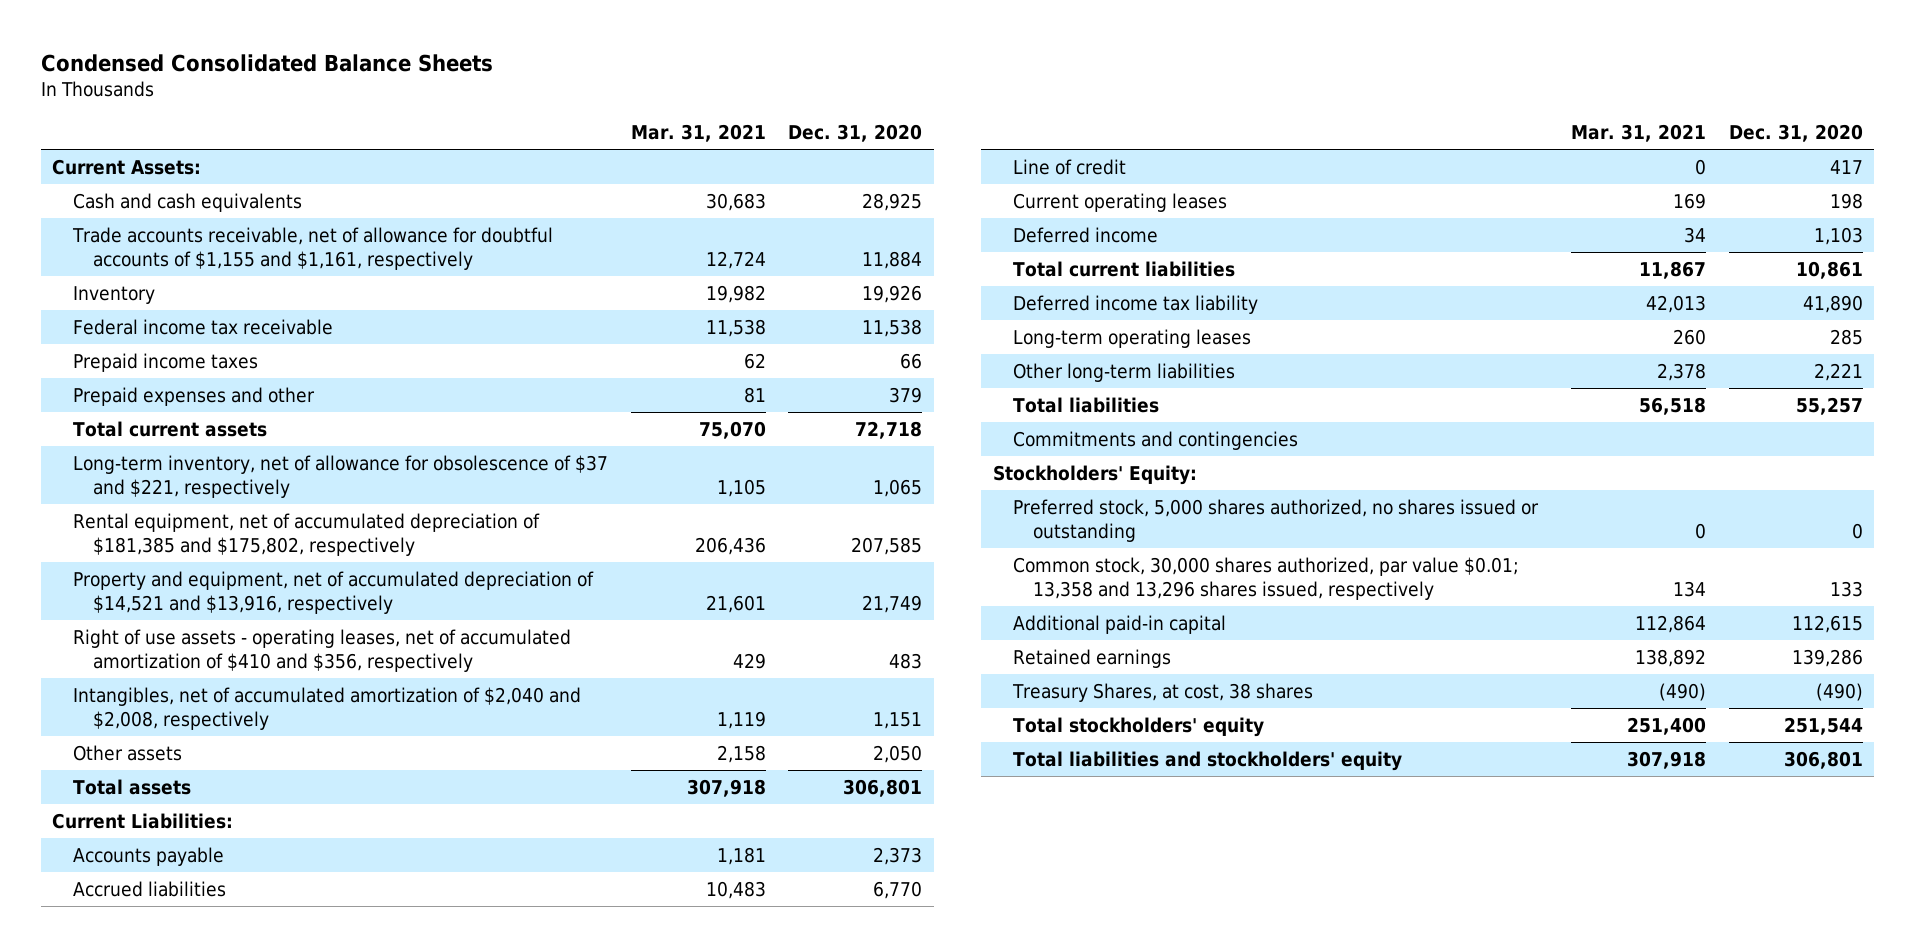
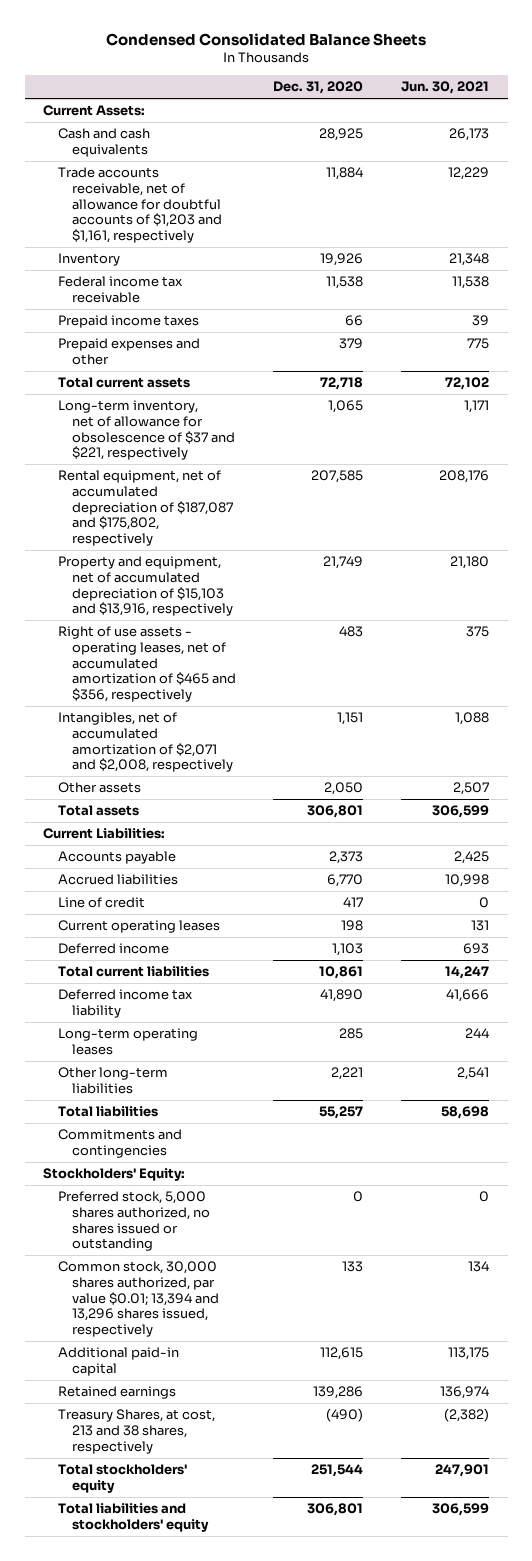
- | Mar. 31, 2021 | Dec. 31, 2020
+ | Dec. 31, 2020 | Jun. 30, 2021
- Trade accounts receivable, net of allowance for doubtful accounts of $1,155 and $1,161, respectively | 12,724 | 11,884
+ Trade accounts receivable, net of allowance for doubtful accounts of $1,203 and $1,161, respectively | 11,884 | 12,229
- Rental equipment, net of accumulated depreciation of $181,385 and $175,802, respectively | 206,436 | 207,585
- Property and equipment, net of accumulated depreciation of $14,521 and $13,916, respectively | 21,601 | 21,749
- Right of use assets - operating leases, net of accumulated amortization of $410 and $356, respectively | 429 | 483
- Intangibles, net of accumulated amortization of $2,040 and $2,008, respectively | 1,119 | 1,151
+ Rental equipment, net of accumulated depreciation of $187,087 and $175,802, respectively | 207,585 | 208,176
+ Property and equipment, net of accumulated depreciation of $15,103 and $13,916, respectively | 21,749 | 21,180
+ Right of use assets - operating leases, net of accumulated amortization of $465 and $356, respectively | 483 | 375
+ Intangibles, net of accumulated amortization of $2,071 and $2,008, respectively | 1,151 | 1,088
- Common stock, 30,000 shares authorized, par value $0.01; 13,358 and 13,296 shares issued, respectively | 134 | 133
+ Common stock, 30,000 shares authorized, par value $0.01; 13,394 and 13,296 shares issued, respectively | 133 | 134
- Treasury Shares, at cost, 38 shares | (490) | (490)
+ Treasury Shares, at cost, 213 and 38 shares, respectively | (490) | (2,382)

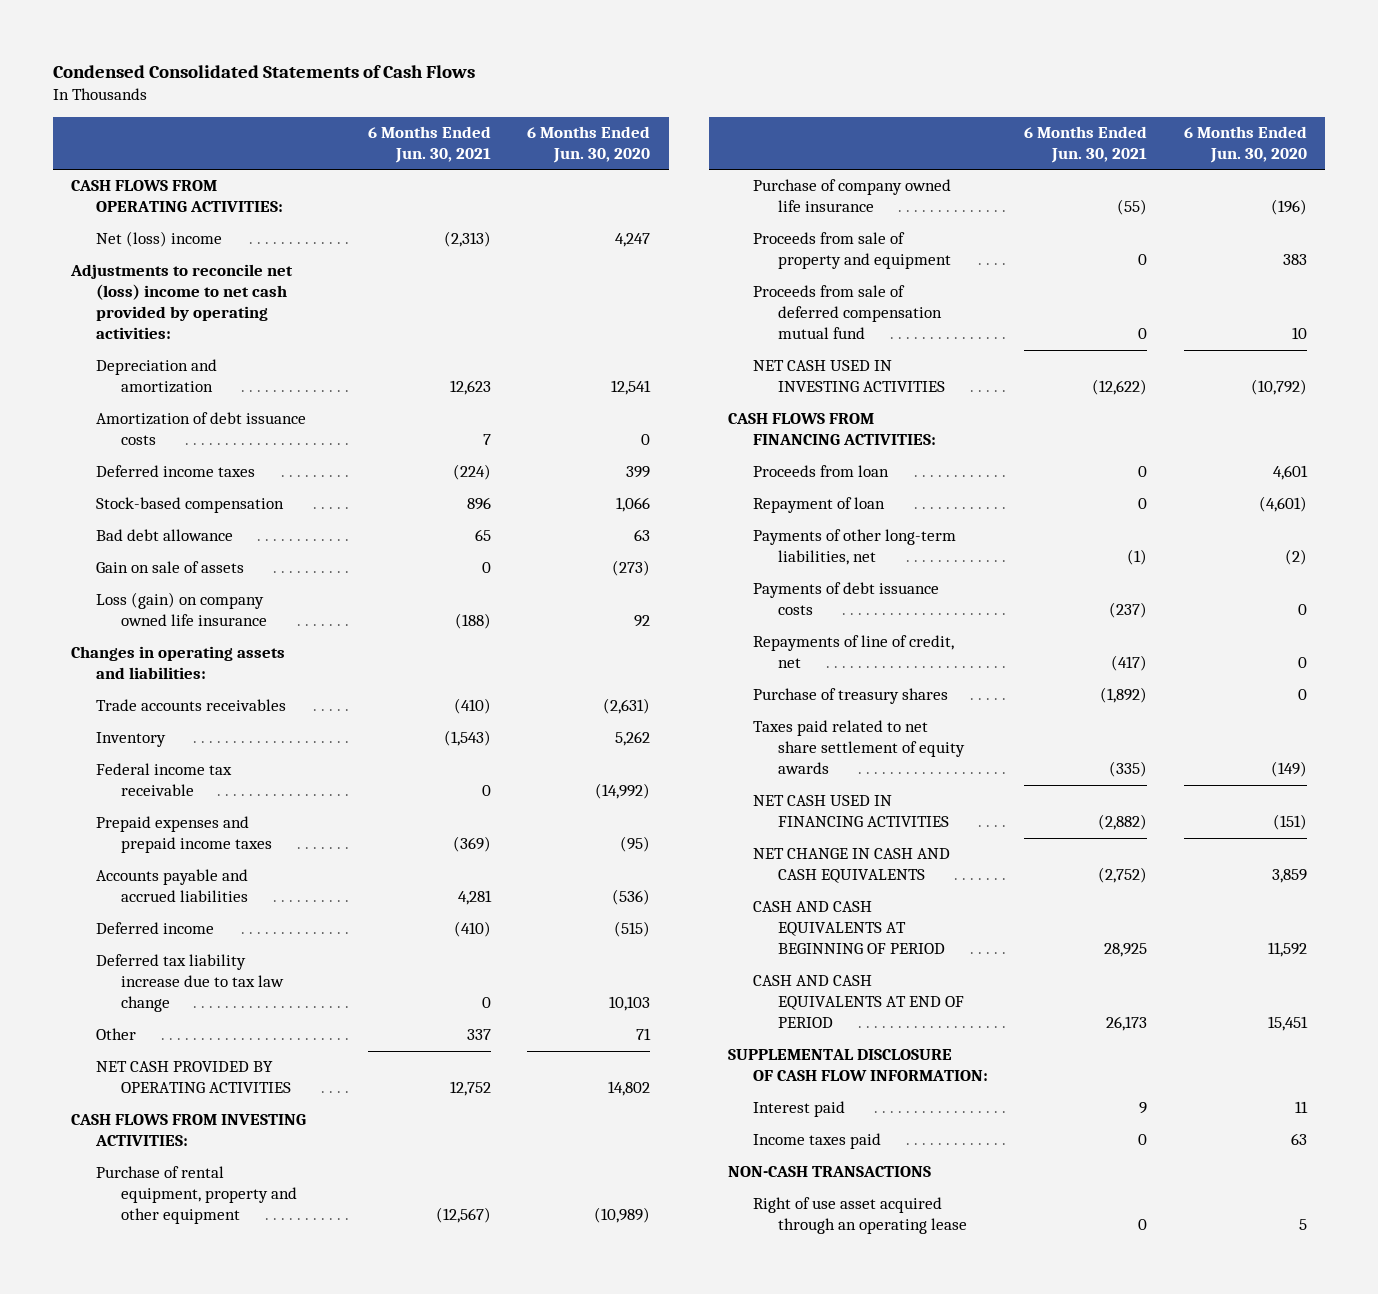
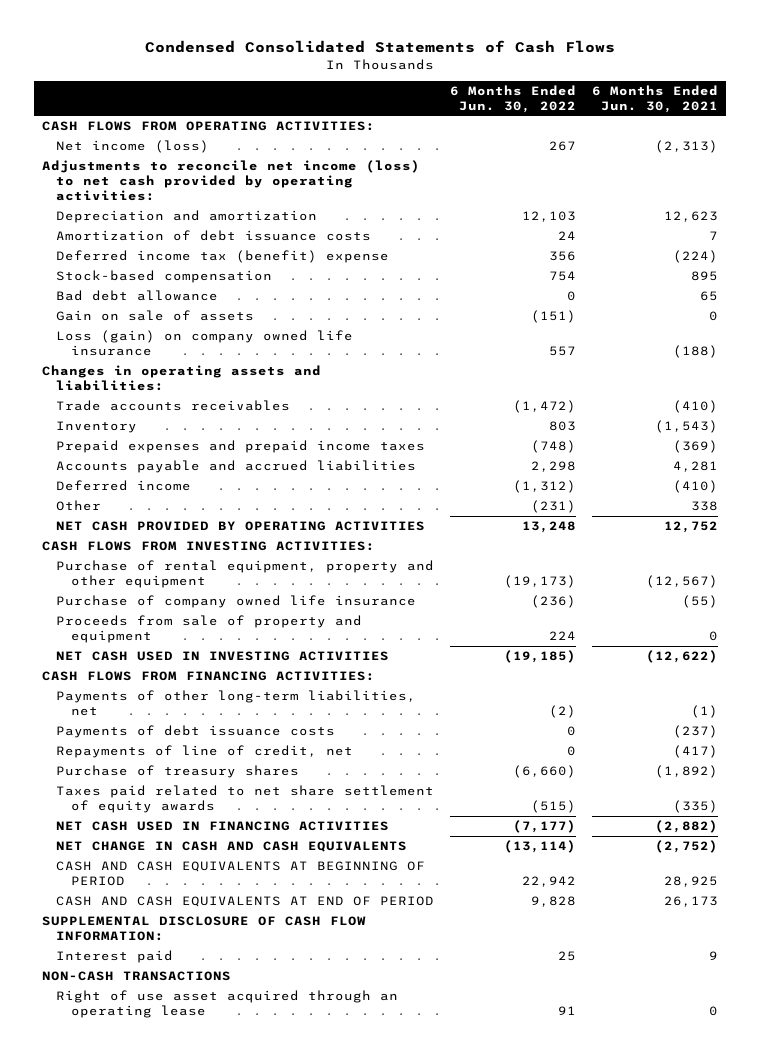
- | 6 Months Ended Jun. 30, 2021 | 6 Months Ended Jun. 30, 2020
+ | 6 Months Ended Jun. 30, 2022 | 6 Months Ended Jun. 30, 2021
- Net (loss) income | (2,313) | 4,247
- Adjustments to reconcile net (loss) income to net cash provided by operating activities:
+ Net income (loss) | 267 | (2,313)
+ Adjustments to reconcile net income (loss) to net cash provided by operating activities:
- Deferred income taxes | (224) | 399
- Stock-based compensation | 896 | 1,066
+ Deferred income tax (benefit) expense | 356 | (224)
+ Stock-based compensation | 754 | 895
- Federal income tax receivable | 0 | (14,992)
- Deferred tax liability increase due to tax law change | 0 | 10,103
- Other | 337 | 71
+ Other | (231) | 338
- Proceeds from sale of deferred compensation mutual fund | 0 | 10
- Proceeds from loan | 0 | 4,601
- Repayment of loan | 0 | (4,601)
- Income taxes paid | 0 | 63

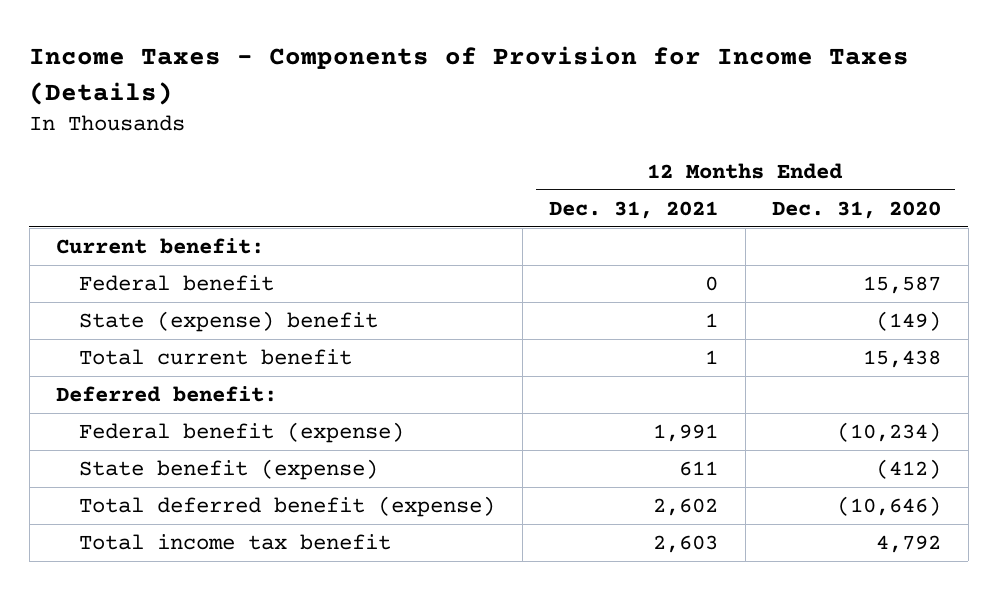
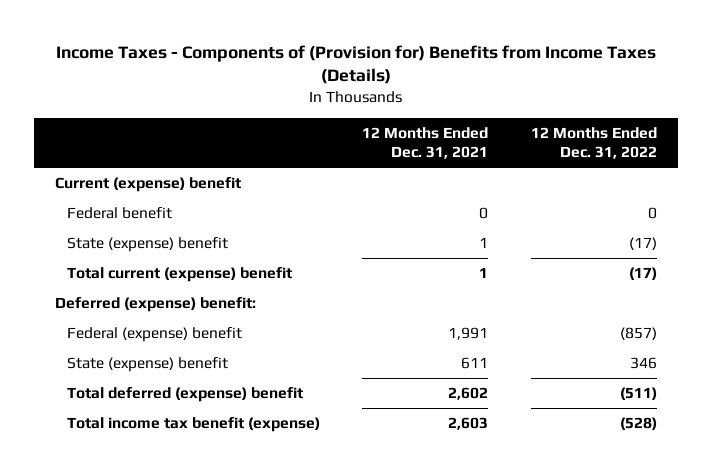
- Income Taxes - Components of Provision for Income Taxes (Details)
+ Income Taxes - Components of (Provision for) Benefits from Income Taxes (Details)
- | 12 Months Ended Dec. 31, 2021 | 12 Months Ended Dec. 31, 2020
+ | 12 Months Ended Dec. 31, 2021 | 12 Months Ended Dec. 31, 2022
- Current benefit:
+ Current (expense) benefit
- Total current benefit | 1 | 15,438
- Deferred benefit:
- Federal benefit (expense) | 1,991 | (10,234)
- State benefit (expense) | 611 | (412)
- Total deferred benefit (expense) | 2,602 | (10,646)
- Total income tax benefit | 2,603 | 4,792
+ Total current (expense) benefit | 1 | (17)
+ Deferred (expense) benefit:
+ Federal (expense) benefit | 1,991 | (857)
+ State (expense) benefit | 611 | 346
+ Total deferred (expense) benefit | 2,602 | (511)
+ Total income tax benefit (expense) | 2,603 | (528)

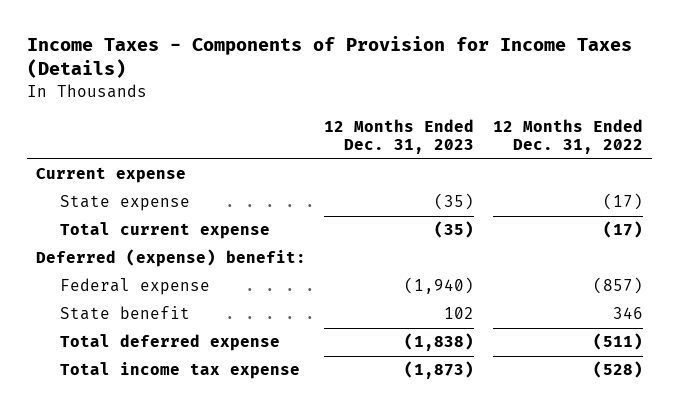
- Income Taxes - Components of (Provision for) Benefits from Income Taxes (Details)
+ Income Taxes - Components of Provision for Income Taxes (Details)
- | 12 Months Ended Dec. 31, 2021 | 12 Months Ended Dec. 31, 2022
+ | 12 Months Ended Dec. 31, 2023 | 12 Months Ended Dec. 31, 2022
- Current (expense) benefit
- Federal benefit | 0 | 0
- State (expense) benefit | 1 | (17)
- Total current (expense) benefit | 1 | (17)
+ Current expense
+ State expense | (35) | (17)
+ Total current expense | (35) | (17)
- Federal (expense) benefit | 1,991 | (857)
- State (expense) benefit | 611 | 346
- Total deferred (expense) benefit | 2,602 | (511)
- Total income tax benefit (expense) | 2,603 | (528)
+ Federal expense | (1,940) | (857)
+ State benefit | 102 | 346
+ Total deferred expense | (1,838) | (511)
+ Total income tax expense | (1,873) | (528)

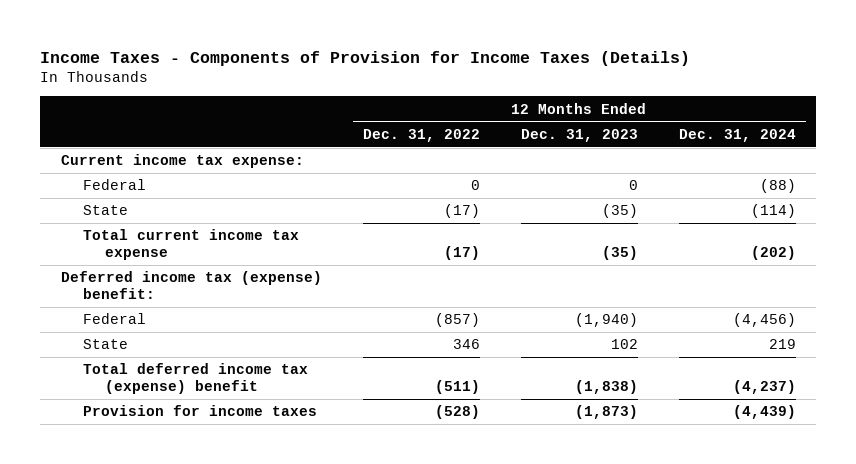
- | 12 Months Ended Dec. 31, 2023 | 12 Months Ended Dec. 31, 2022
+ | 12 Months Ended Dec. 31, 2022 | 12 Months Ended Dec. 31, 2023 | 12 Months Ended Dec. 31, 2024
- Current expense
- State expense | (35) | (17)
- Total current expense | (35) | (17)
- Deferred (expense) benefit:
- Federal expense | (1,940) | (857)
- State benefit | 102 | 346
- Total deferred expense | (1,838) | (511)
- Total income tax expense | (1,873) | (528)
+ Current income tax expense:
+ Federal | 0 | 0 | (88)
+ State | (17) | (35) | (114)
+ Total current income tax expense | (17) | (35) | (202)
+ Deferred income tax (expense) benefit:
+ Federal | (857) | (1,940) | (4,456)
+ State | 346 | 102 | 219
+ Total deferred income tax (expense) benefit | (511) | (1,838) | (4,237)
+ Provision for income taxes | (528) | (1,873) | (4,439)

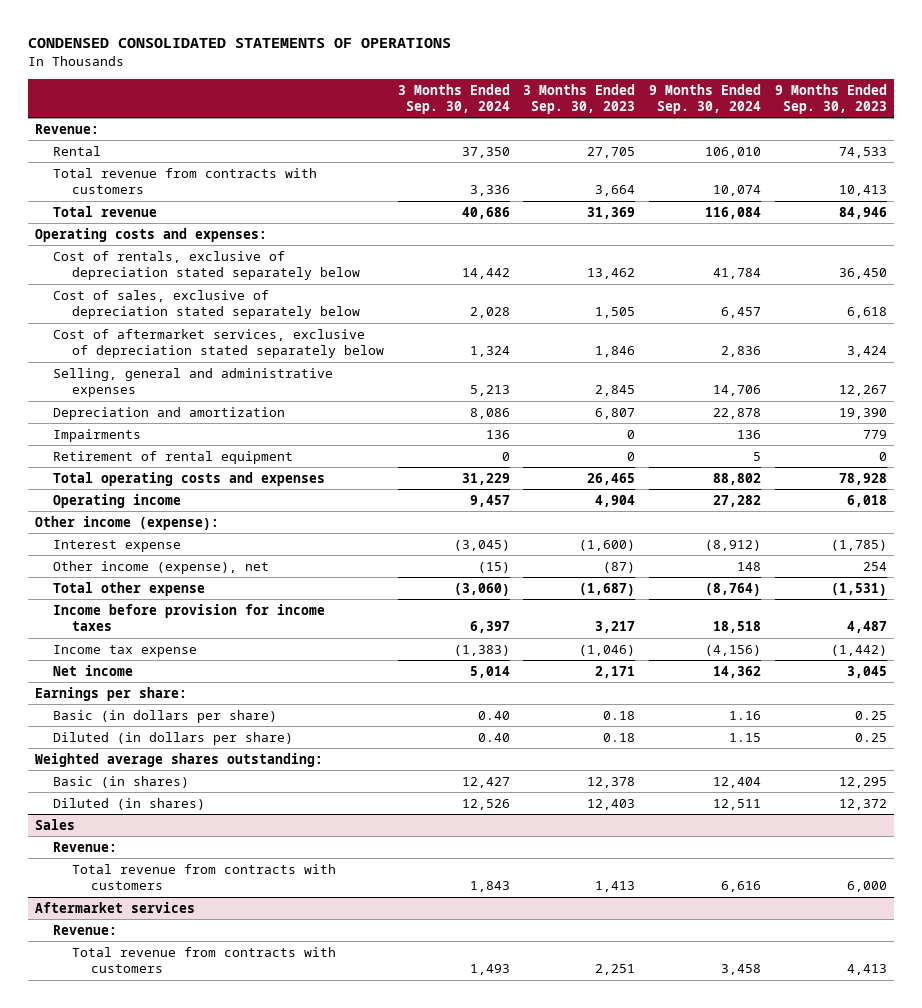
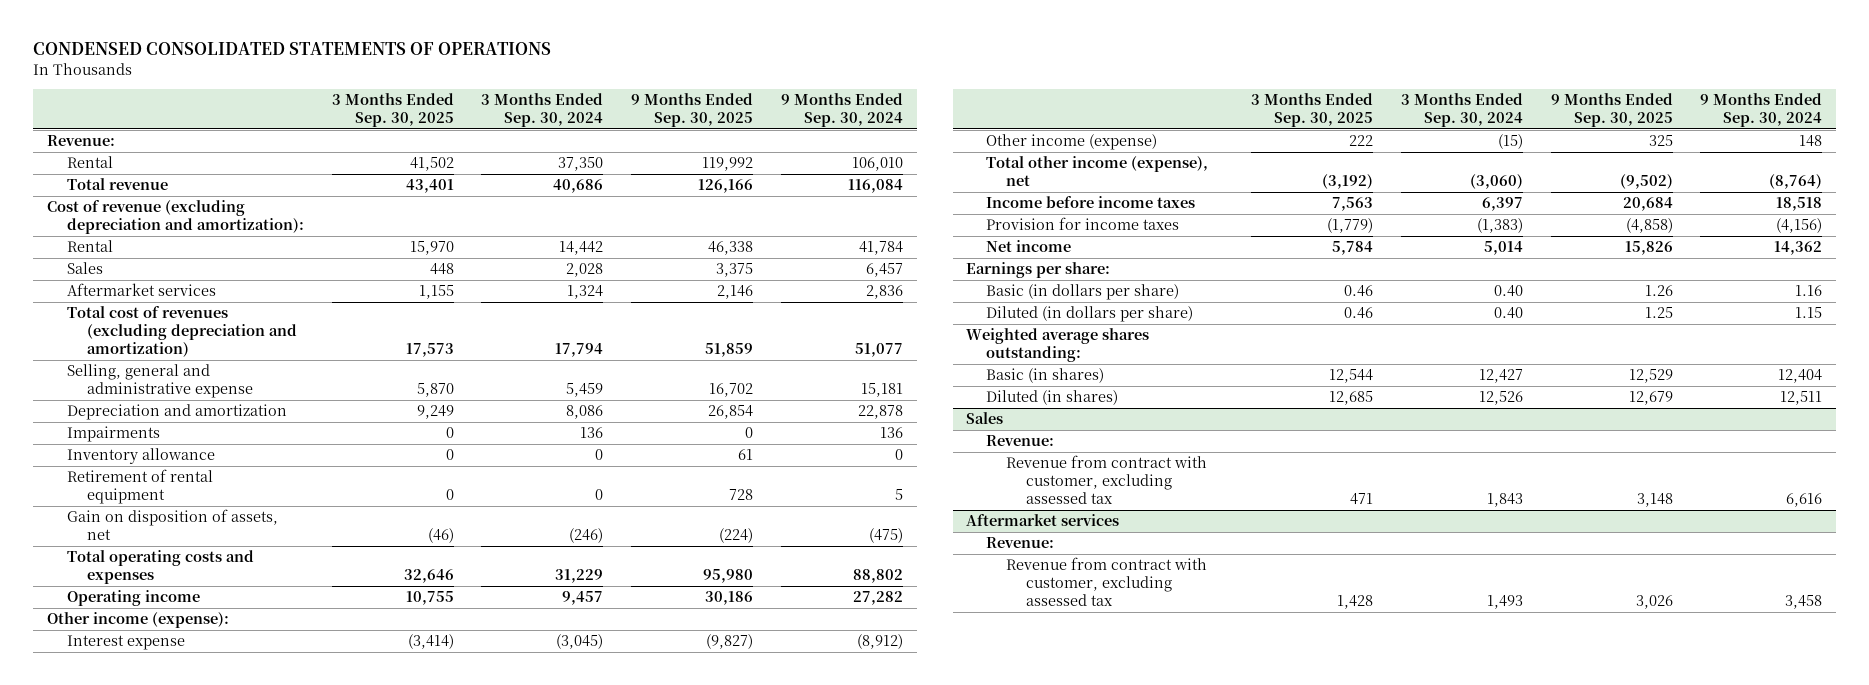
- | 3 Months Ended Sep. 30, 2024 | 3 Months Ended Sep. 30, 2023 | 9 Months Ended Sep. 30, 2024 | 9 Months Ended Sep. 30, 2023
+ | 3 Months Ended Sep. 30, 2025 | 3 Months Ended Sep. 30, 2024 | 9 Months Ended Sep. 30, 2025 | 9 Months Ended Sep. 30, 2024
- Total revenue from contracts with customers | 3,336 | 3,664 | 10,074 | 10,413
- Operating costs and expenses:
- Cost of rentals, exclusive of depreciation stated separately below | 14,442 | 13,462 | 41,784 | 36,450
- Cost of sales, exclusive of depreciation stated separately below | 2,028 | 1,505 | 6,457 | 6,618
- Cost of aftermarket services, exclusive of depreciation stated separately below | 1,324 | 1,846 | 2,836 | 3,424
- Selling, general and administrative expenses | 5,213 | 2,845 | 14,706 | 12,267
+ Cost of revenue (excluding depreciation and amortization):
+ Rental | 15,970 | 14,442 | 46,338 | 41,784
+ Sales | 448 | 2,028 | 3,375 | 6,457
+ Aftermarket services | 1,155 | 1,324 | 2,146 | 2,836
+ Total cost of revenues (excluding depreciation and amortization) | 17,573 | 17,794 | 51,859 | 51,077
+ Selling, general and administrative expense | 5,870 | 5,459 | 16,702 | 15,181
+ Inventory allowance | 0 | 0 | 61 | 0
+ Gain on disposition of assets, net | (46) | (246) | (224) | (475)
- Other income (expense), net | (15) | (87) | 148 | 254
- Total other expense | (3,060) | (1,687) | (8,764) | (1,531)
- Income before provision for income taxes | 6,397 | 3,217 | 18,518 | 4,487
- Income tax expense | (1,383) | (1,046) | (4,156) | (1,442)
+ Other income (expense) | 222 | (15) | 325 | 148
+ Total other income (expense), net | (3,192) | (3,060) | (9,502) | (8,764)
+ Income before income taxes | 7,563 | 6,397 | 20,684 | 18,518
+ Provision for income taxes | (1,779) | (1,383) | (4,858) | (4,156)
@ Sales
- Total revenue from contracts with customers | 1,843 | 1,413 | 6,616 | 6,000
+ Revenue from contract with customer, excluding assessed tax | 471 | 1,843 | 3,148 | 6,616
@ Aftermarket services
- Total revenue from contracts with customers | 1,493 | 2,251 | 3,458 | 4,413
+ Revenue from contract with customer, excluding assessed tax | 1,428 | 1,493 | 3,026 | 3,458

